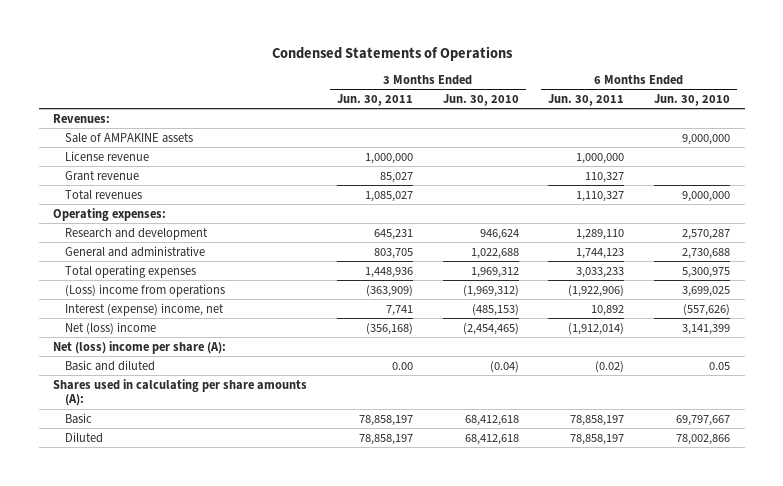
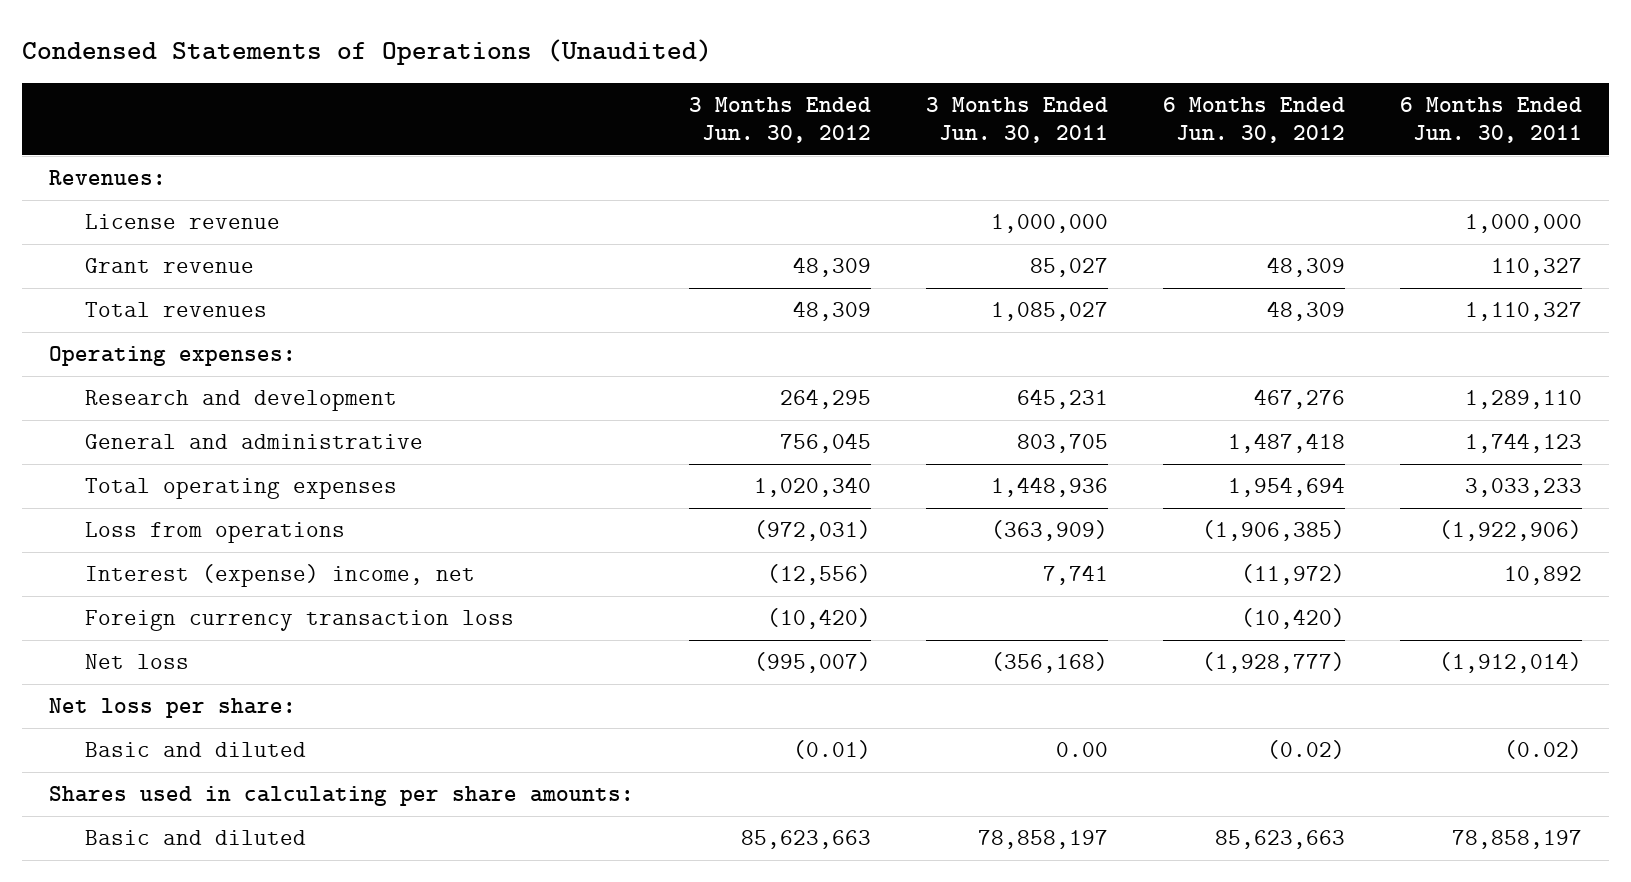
- Condensed Statements of Operations
+ Condensed Statements of Operations (Unaudited)
- | 3 Months Ended Jun. 30, 2011 | 3 Months Ended Jun. 30, 2010 | 6 Months Ended Jun. 30, 2011 | 6 Months Ended Jun. 30, 2010
+ | 3 Months Ended Jun. 30, 2012 | 3 Months Ended Jun. 30, 2011 | 6 Months Ended Jun. 30, 2012 | 6 Months Ended Jun. 30, 2011
- Sale of AMPAKINE assets | | | | 9,000,000
- (Loss) income from operations | (363,909) | (1,969,312) | (1,922,906) | 3,699,025
+ Loss from operations | (972,031) | (363,909) | (1,906,385) | (1,922,906)
- Net (loss) income | (356,168) | (2,454,465) | (1,912,014) | 3,141,399
- Net (loss) income per share (A):
+ Foreign currency transaction loss | (10,420) | | (10,420) |
+ Net loss | (995,007) | (356,168) | (1,928,777) | (1,912,014)
+ Net loss per share:
- Shares used in calculating per share amounts (A):
- Basic | 78,858,197 | 68,412,618 | 78,858,197 | 69,797,667
- Diluted | 78,858,197 | 68,412,618 | 78,858,197 | 78,002,866
+ Shares used in calculating per share amounts:
+ Basic and diluted | 85,623,663 | 78,858,197 | 85,623,663 | 78,858,197

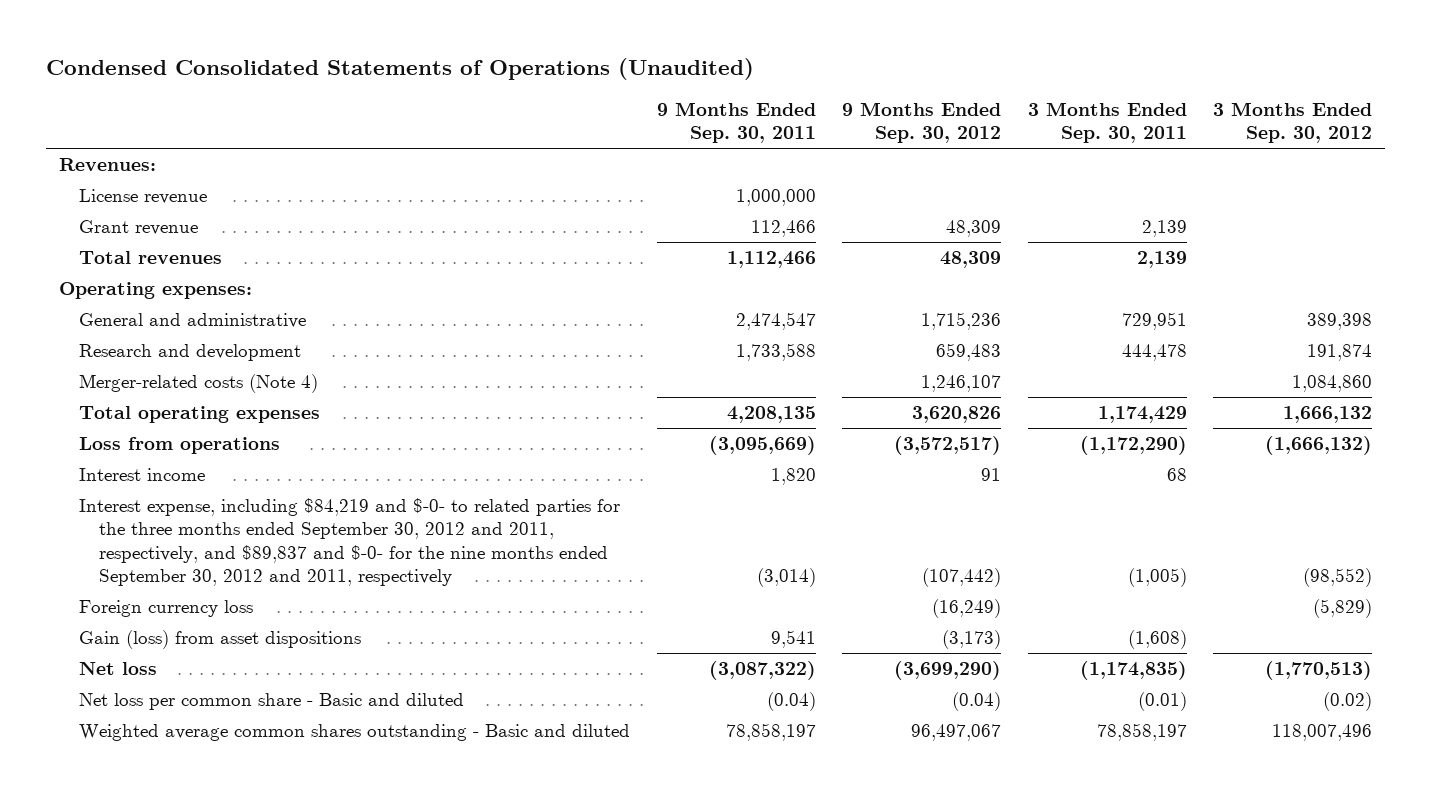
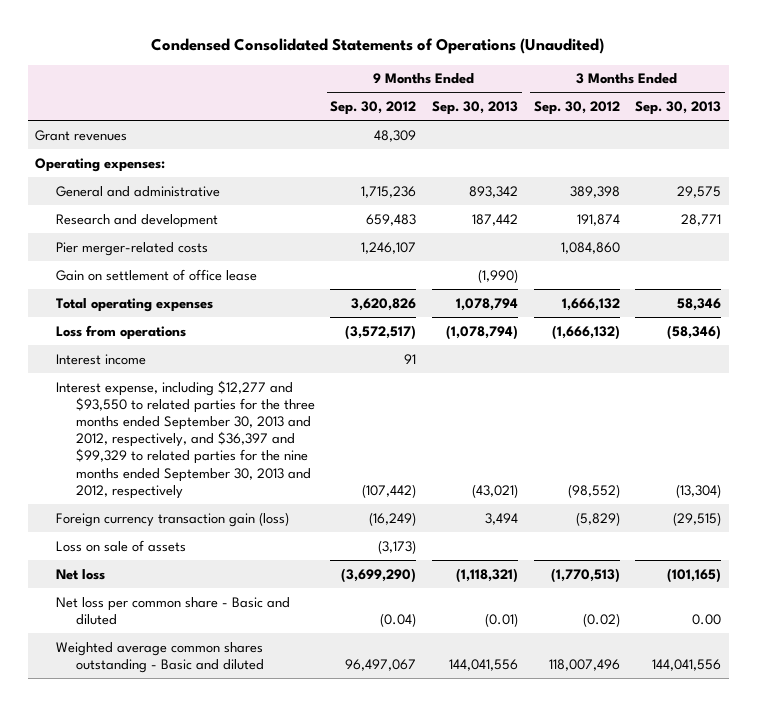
- | 9 Months Ended Sep. 30, 2011 | 9 Months Ended Sep. 30, 2012 | 3 Months Ended Sep. 30, 2011 | 3 Months Ended Sep. 30, 2012
+ | 9 Months Ended Sep. 30, 2012 | 9 Months Ended Sep. 30, 2013 | 3 Months Ended Sep. 30, 2012 | 3 Months Ended Sep. 30, 2013
- Revenues:
- License revenue | 1,000,000 | | |
- Grant revenue | 112,466 | 48,309 | 2,139 |
- Total revenues | 1,112,466 | 48,309 | 2,139 |
+ Grant revenues | 48,309 | | |
- Merger-related costs (Note 4) | | 1,246,107 | | 1,084,860
+ Pier merger-related costs | 1,246,107 | | 1,084,860 |
+ Gain on settlement of office lease | | (1,990) | |
- Interest expense, including $84,219 and $-0- to related parties for the three months ended September 30, 2012 and 2011, respectively, and $89,837 and $-0- for the nine months ended September 30, 2012 and 2011, respectively | (3,014) | (107,442) | (1,005) | (98,552)
- Foreign currency loss | | (16,249) | | (5,829)
- Gain (loss) from asset dispositions | 9,541 | (3,173) | (1,608) |
+ Interest expense, including $12,277 and $93,550 to related parties for the three months ended September 30, 2013 and 2012, respectively, and $36,397 and $99,329 to related parties for the nine months ended September 30, 2013 and 2012, respectively | (107,442) | (43,021) | (98,552) | (13,304)
+ Foreign currency transaction gain (loss) | (16,249) | 3,494 | (5,829) | (29,515)
+ Loss on sale of assets | (3,173) | | |

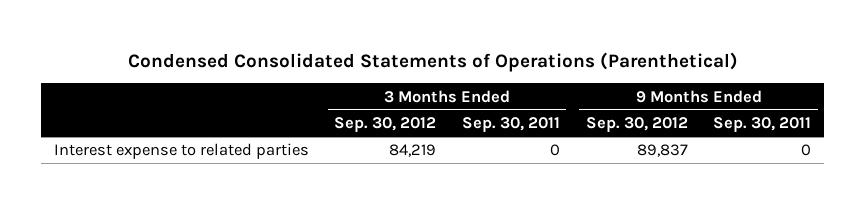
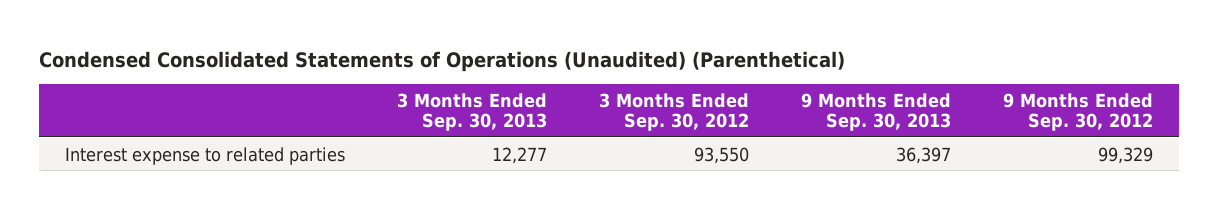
- Condensed Consolidated Statements of Operations (Parenthetical)
+ Condensed Consolidated Statements of Operations (Unaudited) (Parenthetical)
- | 3 Months Ended Sep. 30, 2012 | 3 Months Ended Sep. 30, 2011 | 9 Months Ended Sep. 30, 2012 | 9 Months Ended Sep. 30, 2011
+ | 3 Months Ended Sep. 30, 2013 | 3 Months Ended Sep. 30, 2012 | 9 Months Ended Sep. 30, 2013 | 9 Months Ended Sep. 30, 2012
- Interest expense to related parties | 84,219 | 0 | 89,837 | 0
+ Interest expense to related parties | 12,277 | 93,550 | 36,397 | 99,329

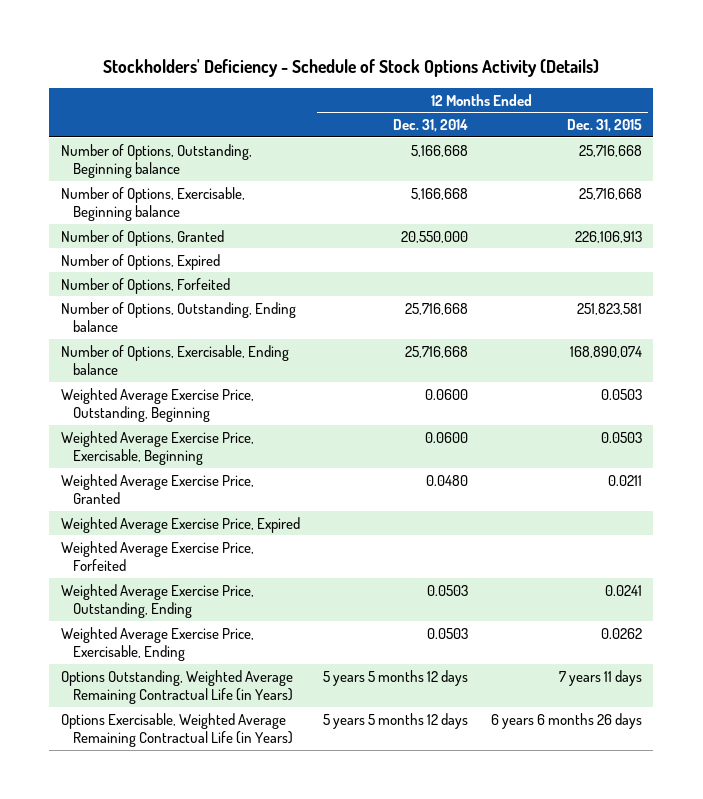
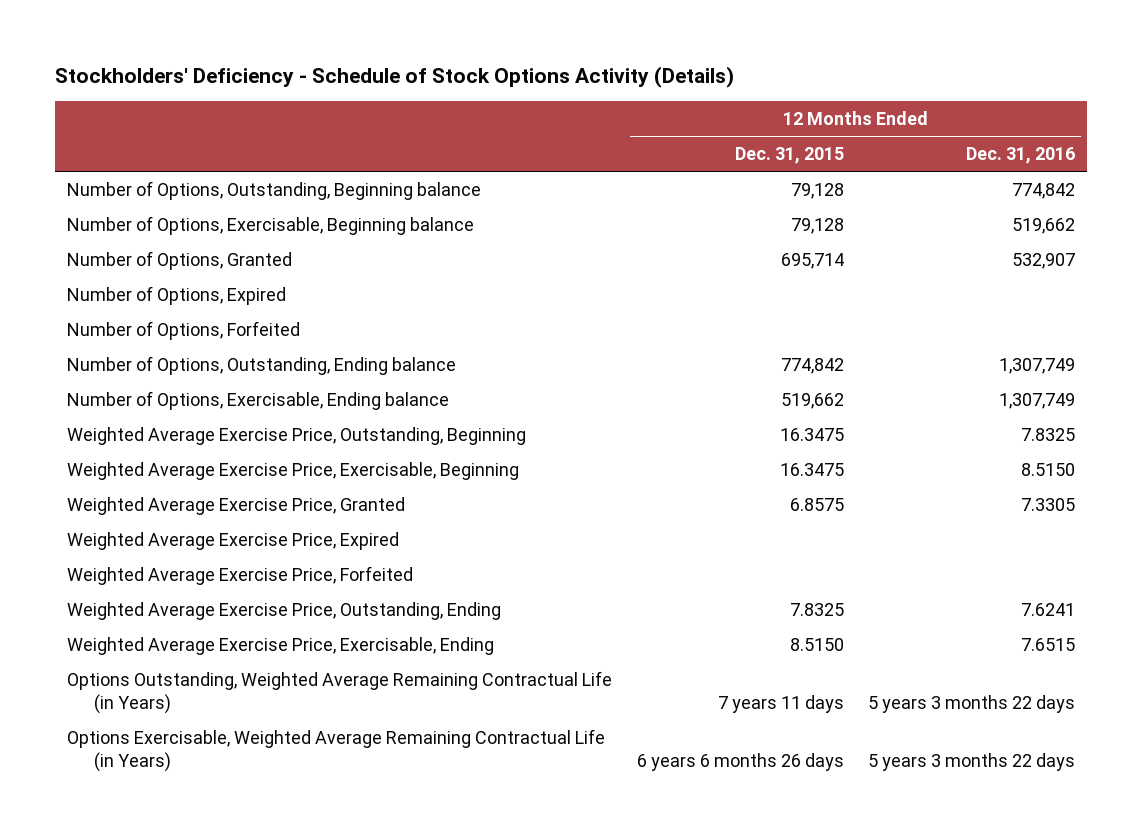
- | 12 Months Ended Dec. 31, 2014 | 12 Months Ended Dec. 31, 2015
+ | 12 Months Ended Dec. 31, 2015 | 12 Months Ended Dec. 31, 2016
- Number of Options, Outstanding, Beginning balance | 5,166,668 | 25,716,668
- Number of Options, Exercisable, Beginning balance | 5,166,668 | 25,716,668
- Number of Options, Granted | 20,550,000 | 226,106,913
+ Number of Options, Outstanding, Beginning balance | 79,128 | 774,842
+ Number of Options, Exercisable, Beginning balance | 79,128 | 519,662
+ Number of Options, Granted | 695,714 | 532,907
- Number of Options, Outstanding, Ending balance | 25,716,668 | 251,823,581
- Number of Options, Exercisable, Ending balance | 25,716,668 | 168,890,074
- Weighted Average Exercise Price, Outstanding, Beginning | 0.0600 | 0.0503
- Weighted Average Exercise Price, Exercisable, Beginning | 0.0600 | 0.0503
- Weighted Average Exercise Price, Granted | 0.0480 | 0.0211
+ Number of Options, Outstanding, Ending balance | 774,842 | 1,307,749
+ Number of Options, Exercisable, Ending balance | 519,662 | 1,307,749
+ Weighted Average Exercise Price, Outstanding, Beginning | 16.3475 | 7.8325
+ Weighted Average Exercise Price, Exercisable, Beginning | 16.3475 | 8.5150
+ Weighted Average Exercise Price, Granted | 6.8575 | 7.3305
- Weighted Average Exercise Price, Outstanding, Ending | 0.0503 | 0.0241
- Weighted Average Exercise Price, Exercisable, Ending | 0.0503 | 0.0262
+ Weighted Average Exercise Price, Outstanding, Ending | 7.8325 | 7.6241
+ Weighted Average Exercise Price, Exercisable, Ending | 8.5150 | 7.6515

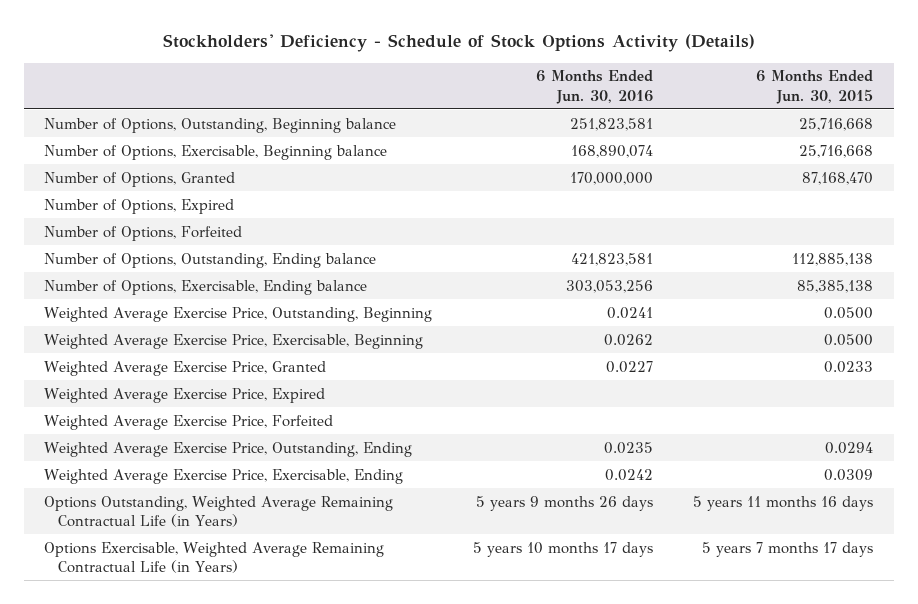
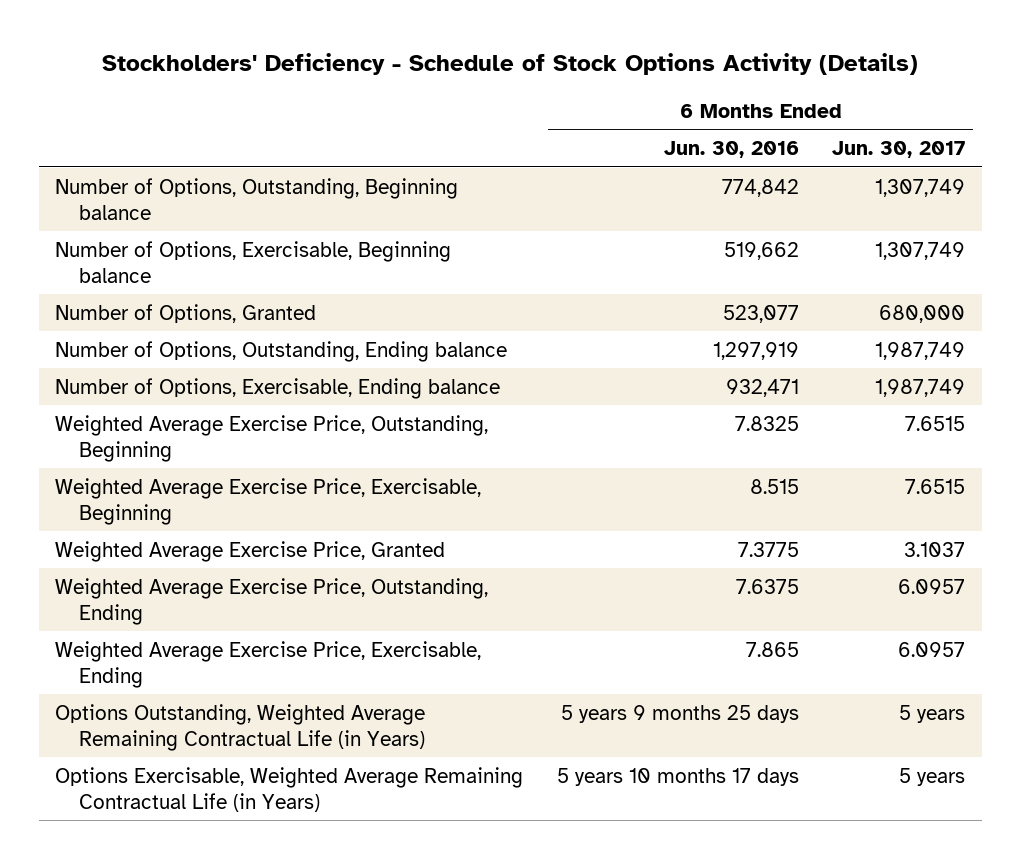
- | 6 Months Ended Jun. 30, 2016 | 6 Months Ended Jun. 30, 2015
+ | 6 Months Ended Jun. 30, 2016 | 6 Months Ended Jun. 30, 2017
- Number of Options, Outstanding, Beginning balance | 251,823,581 | 25,716,668
- Number of Options, Exercisable, Beginning balance | 168,890,074 | 25,716,668
- Number of Options, Granted | 170,000,000 | 87,168,470
- Number of Options, Expired
- Number of Options, Forfeited
- Number of Options, Outstanding, Ending balance | 421,823,581 | 112,885,138
- Number of Options, Exercisable, Ending balance | 303,053,256 | 85,385,138
- Weighted Average Exercise Price, Outstanding, Beginning | 0.0241 | 0.0500
- Weighted Average Exercise Price, Exercisable, Beginning | 0.0262 | 0.0500
- Weighted Average Exercise Price, Granted | 0.0227 | 0.0233
- Weighted Average Exercise Price, Expired
- Weighted Average Exercise Price, Forfeited
- Weighted Average Exercise Price, Outstanding, Ending | 0.0235 | 0.0294
- Weighted Average Exercise Price, Exercisable, Ending | 0.0242 | 0.0309
- Options Outstanding, Weighted Average Remaining Contractual Life (in Years) | 5 years 9 months 26 days | 5 years 11 months 16 days
+ Number of Options, Outstanding, Beginning balance | 774,842 | 1,307,749
+ Number of Options, Exercisable, Beginning balance | 519,662 | 1,307,749
+ Number of Options, Granted | 523,077 | 680,000
+ Number of Options, Outstanding, Ending balance | 1,297,919 | 1,987,749
+ Number of Options, Exercisable, Ending balance | 932,471 | 1,987,749
+ Weighted Average Exercise Price, Outstanding, Beginning | 7.8325 | 7.6515
+ Weighted Average Exercise Price, Exercisable, Beginning | 8.515 | 7.6515
+ Weighted Average Exercise Price, Granted | 7.3775 | 3.1037
+ Weighted Average Exercise Price, Outstanding, Ending | 7.6375 | 6.0957
+ Weighted Average Exercise Price, Exercisable, Ending | 7.865 | 6.0957
+ Options Outstanding, Weighted Average Remaining Contractual Life (in Years) | 5 years 9 months 25 days | 5 years

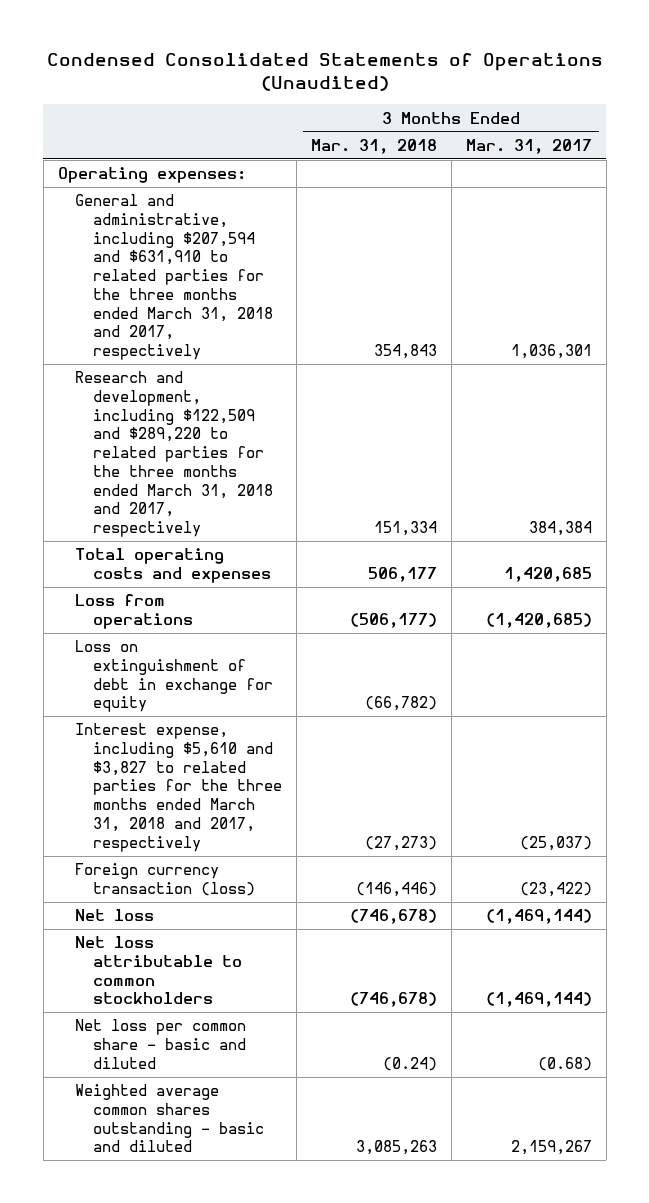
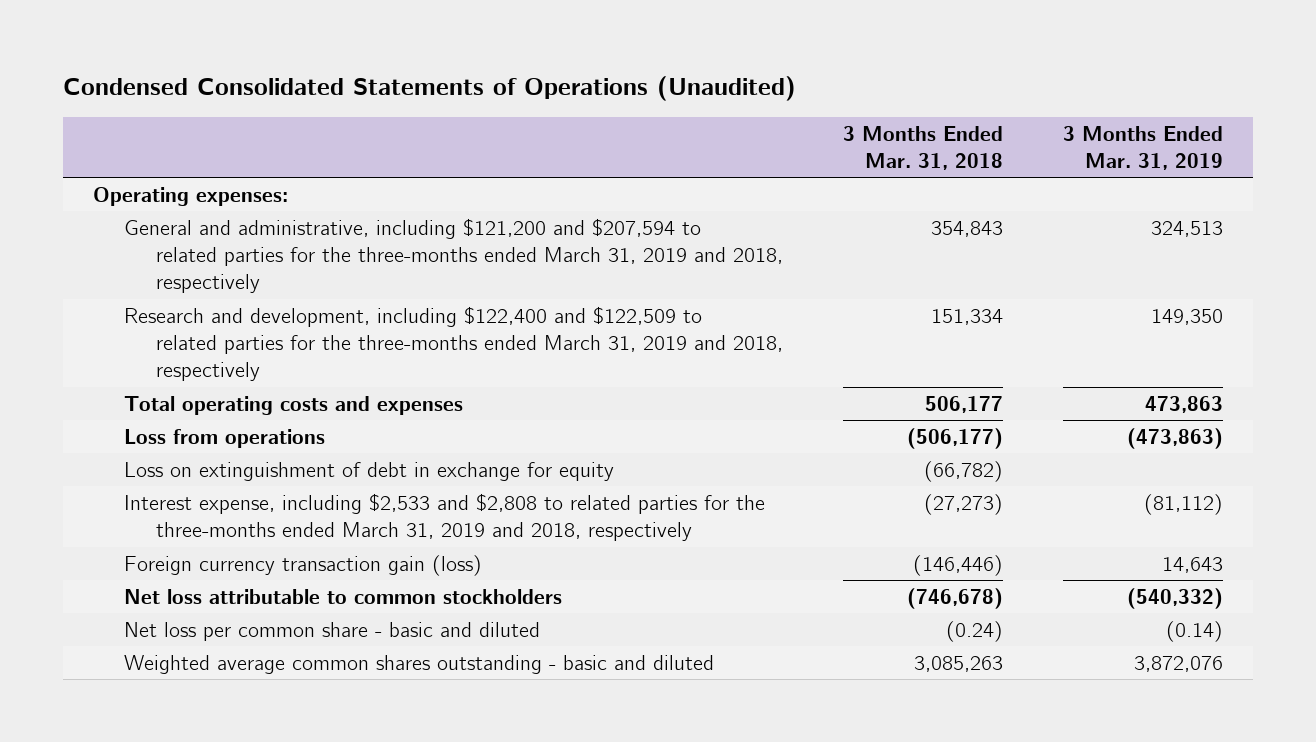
- | 3 Months Ended Mar. 31, 2018 | 3 Months Ended Mar. 31, 2017
+ | 3 Months Ended Mar. 31, 2018 | 3 Months Ended Mar. 31, 2019
- General and administrative, including $207,594 and $631,910 to related parties for the three months ended March 31, 2018 and 2017, respectively | 354,843 | 1,036,301
- Research and development, including $122,509 and $289,220 to related parties for the three months ended March 31, 2018 and 2017, respectively | 151,334 | 384,384
+ General and administrative, including $121,200 and $207,594 to related parties for the three-months ended March 31, 2019 and 2018, respectively | 354,843 | 324,513
+ Research and development, including $122,400 and $122,509 to related parties for the three-months ended March 31, 2019 and 2018, respectively | 151,334 | 149,350
- Interest expense, including $5,610 and $3,827 to related parties for the three months ended March 31, 2018 and 2017, respectively | (27,273) | (25,037)
- Foreign currency transaction (loss) | (146,446) | (23,422)
- Net loss | (746,678) | (1,469,144)
+ Interest expense, including $2,533 and $2,808 to related parties for the three-months ended March 31, 2019 and 2018, respectively | (27,273) | (81,112)
+ Foreign currency transaction gain (loss) | (146,446) | 14,643

